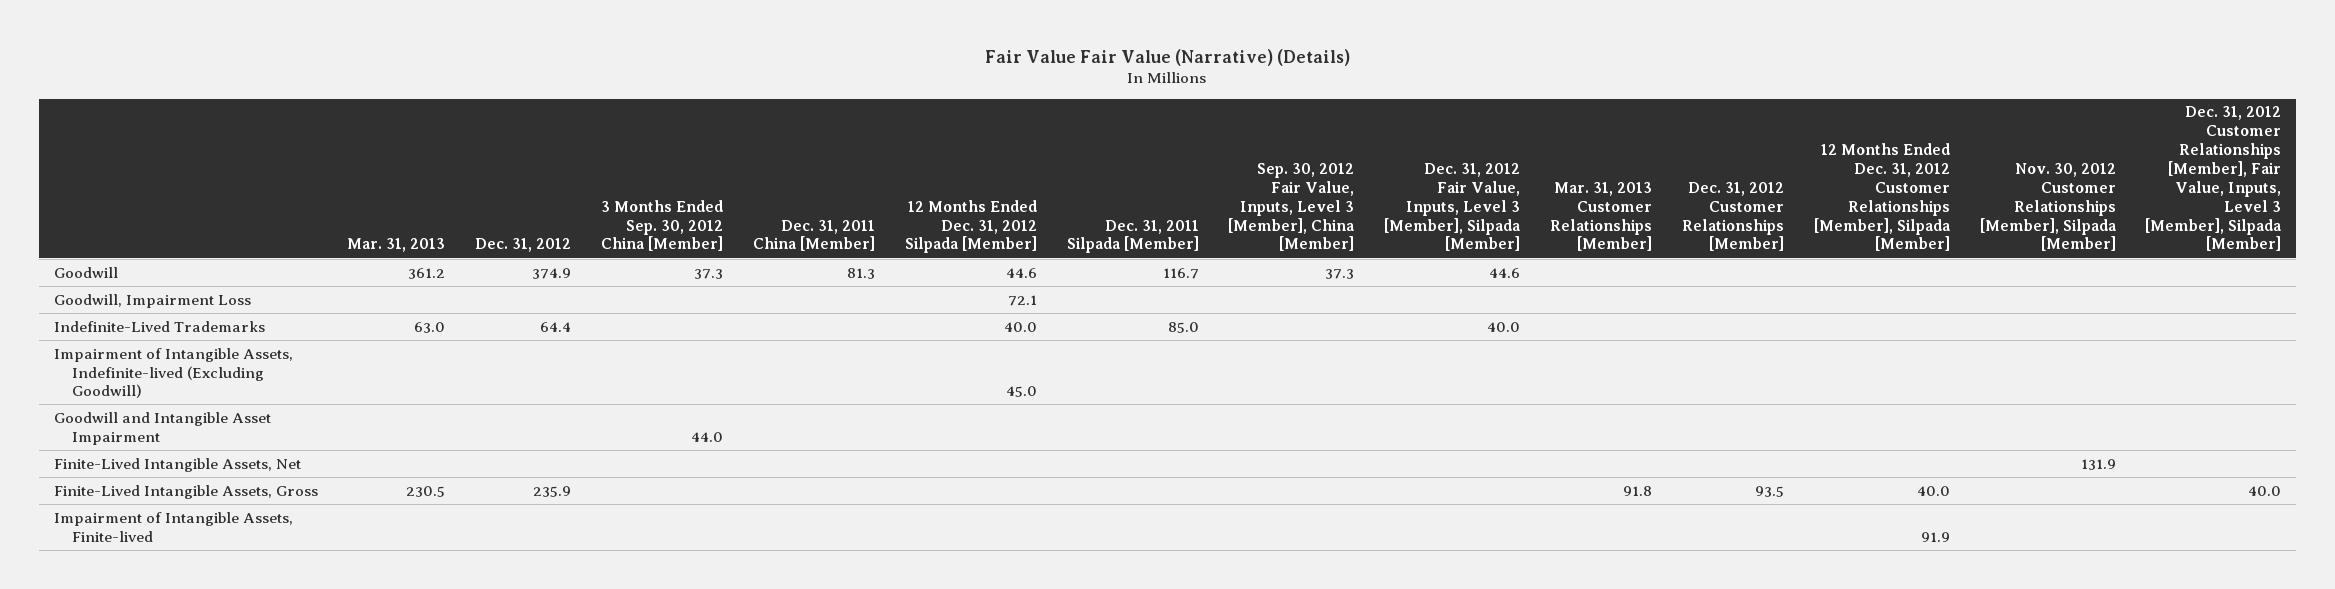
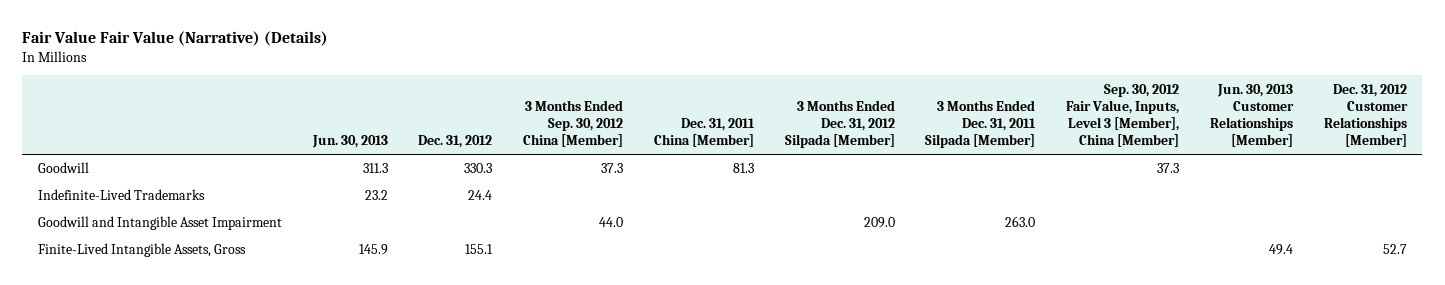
- | Mar. 31, 2013 | Dec. 31, 2012 | 3 Months Ended Sep. 30, 2012 China [Member] | Dec. 31, 2011 China [Member] | 12 Months Ended Dec. 31, 2012 Silpada [Member] | Dec. 31, 2011 Silpada [Member] | Sep. 30, 2012 Fair Value, Inputs, Level 3 [Member], China [Member] | Dec. 31, 2012 Fair Value, Inputs, Level 3 [Member], Silpada [Member] | Mar. 31, 2013 Customer Relationships [Member] | Dec. 31, 2012 Customer Relationships [Member] | 12 Months Ended Dec. 31, 2012 Customer Relationships [Member], Silpada [Member] | Nov. 30, 2012 Customer Relationships [Member], Silpada [Member] | Dec. 31, 2012 Customer Relationships [Member], Fair Value, Inputs, Level 3 [Member], Silpada [Member]
+ | Jun. 30, 2013 | Dec. 31, 2012 | 3 Months Ended Sep. 30, 2012 China [Member] | Dec. 31, 2011 China [Member] | 3 Months Ended Dec. 31, 2012 Silpada [Member] | 3 Months Ended Dec. 31, 2011 Silpada [Member] | Sep. 30, 2012 Fair Value, Inputs, Level 3 [Member], China [Member] | Jun. 30, 2013 Customer Relationships [Member] | Dec. 31, 2012 Customer Relationships [Member]
- Goodwill | 361.2 | 374.9 | 37.3 | 81.3 | 44.6 | 116.7 | 37.3 | 44.6 | | | | |
- Goodwill, Impairment Loss | | | | | 72.1 | | | | | | | |
- Indefinite-Lived Trademarks | 63.0 | 64.4 | | | 40.0 | 85.0 | | 40.0 | | | | |
- Impairment of Intangible Assets, Indefinite-lived (Excluding Goodwill) | | | | | 45.0 | | | | | | | |
+ Goodwill | 311.3 | 330.3 | 37.3 | 81.3 | | | 37.3 | |
+ Indefinite-Lived Trademarks | 23.2 | 24.4 | | | | | | |
- Finite-Lived Intangible Assets, Net | | | | | | | | | | | | 131.9 |
- Finite-Lived Intangible Assets, Gross | 230.5 | 235.9 | | | | | | | 91.8 | 93.5 | 40.0 | | 40.0
- Impairment of Intangible Assets, Finite-lived | | | | | | | | | | | 91.9 | |
+ Finite-Lived Intangible Assets, Gross | 145.9 | 155.1 | | | | | | 49.4 | 52.7

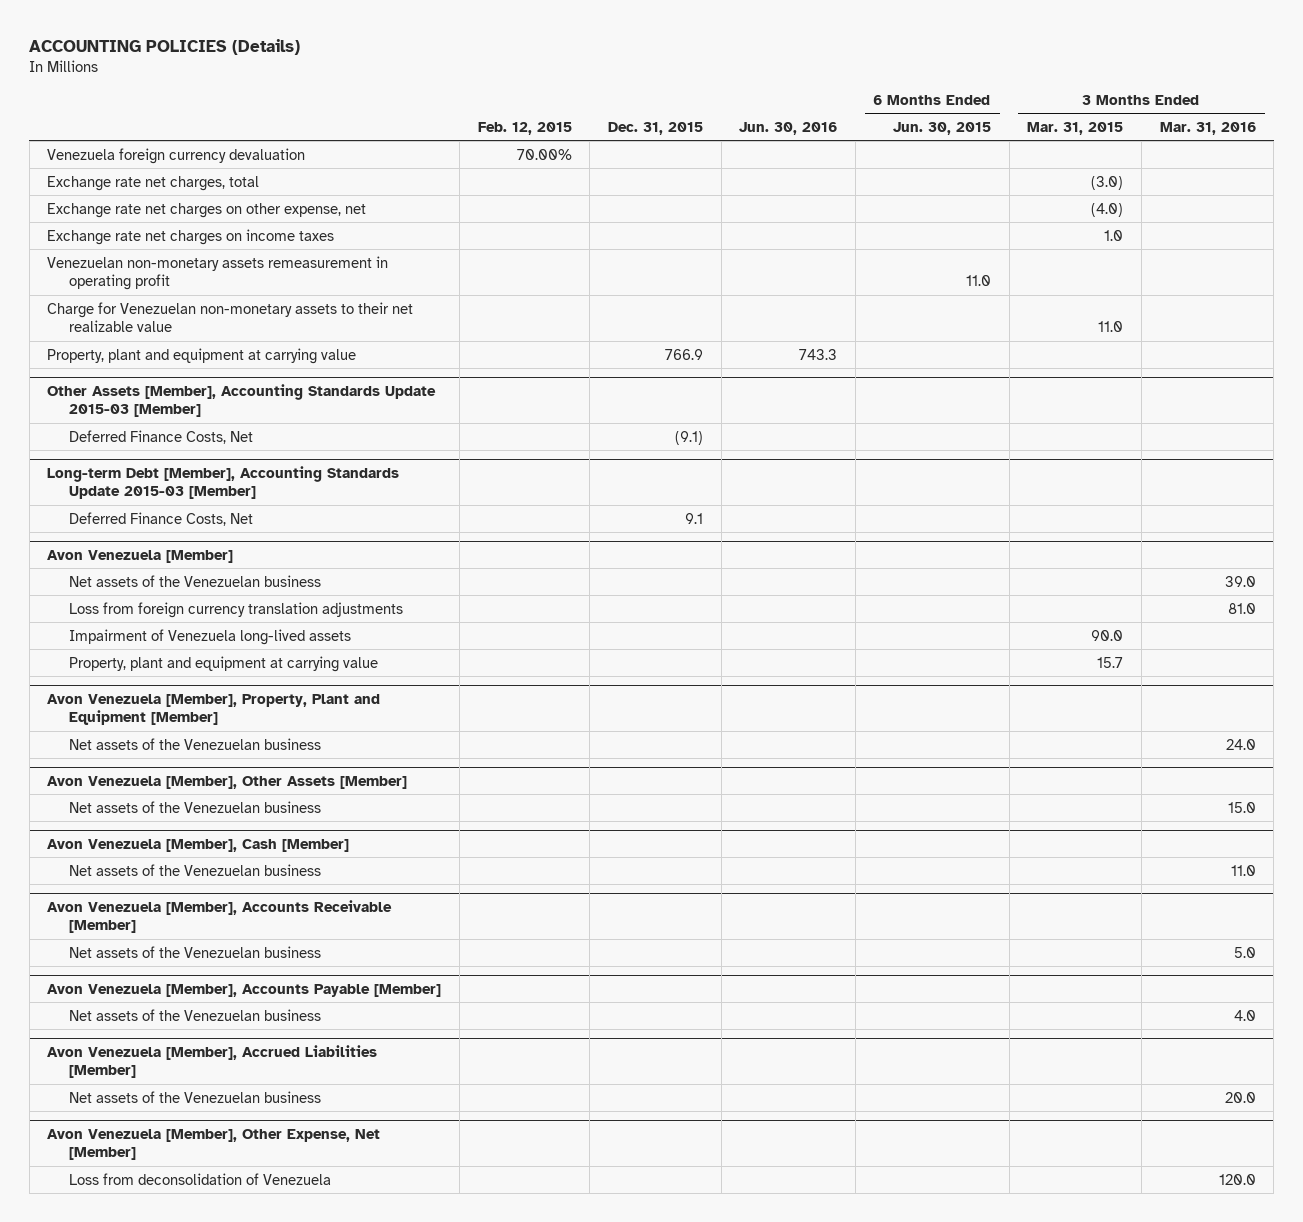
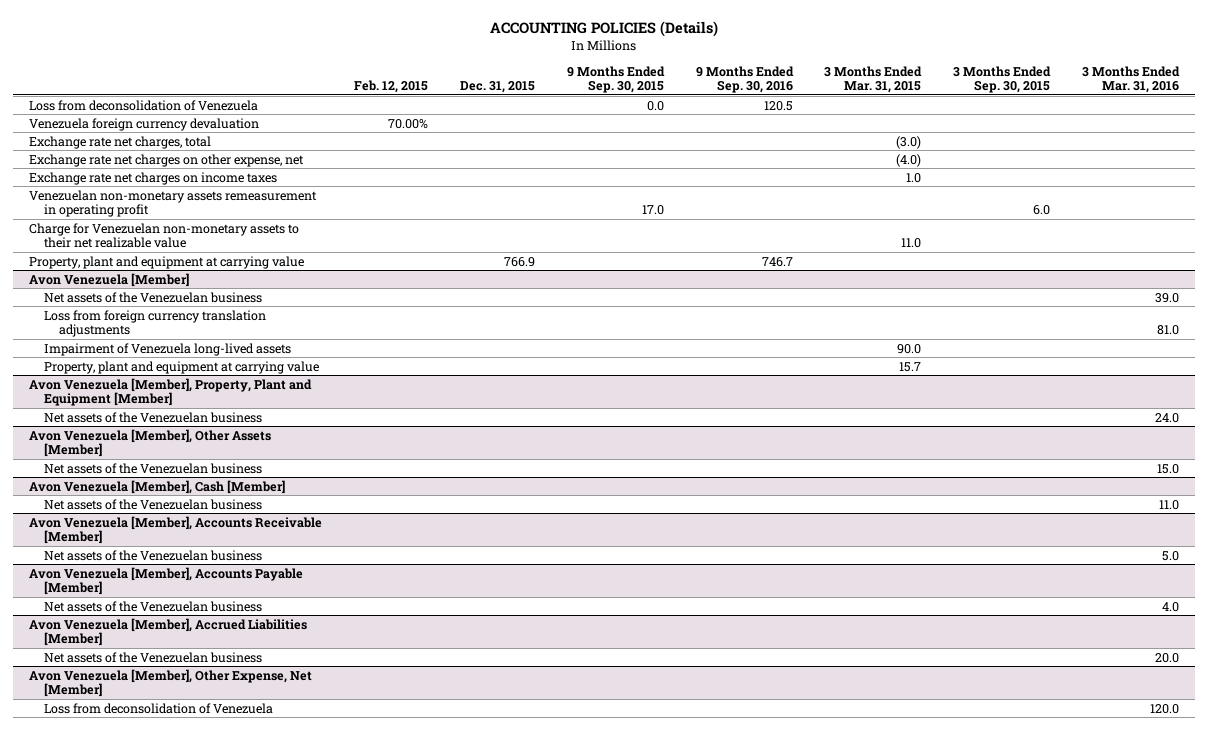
- | Feb. 12, 2015 | Dec. 31, 2015 | Jun. 30, 2016 | 6 Months Ended Jun. 30, 2015 | 3 Months Ended Mar. 31, 2015 | 3 Months Ended Mar. 31, 2016
+ | Feb. 12, 2015 | Dec. 31, 2015 | 9 Months Ended Sep. 30, 2015 | 9 Months Ended Sep. 30, 2016 | 3 Months Ended Mar. 31, 2015 | 3 Months Ended Sep. 30, 2015 | 3 Months Ended Mar. 31, 2016
+ Loss from deconsolidation of Venezuela | | | 0.0 | 120.5 | | |
- Other Assets [Member], Accounting Standards Update 2015-03 [Member]
- Deferred Finance Costs, Net | | (9.1) | | | |
- Long-term Debt [Member], Accounting Standards Update 2015-03 [Member]
- Deferred Finance Costs, Net | | 9.1 | | | |

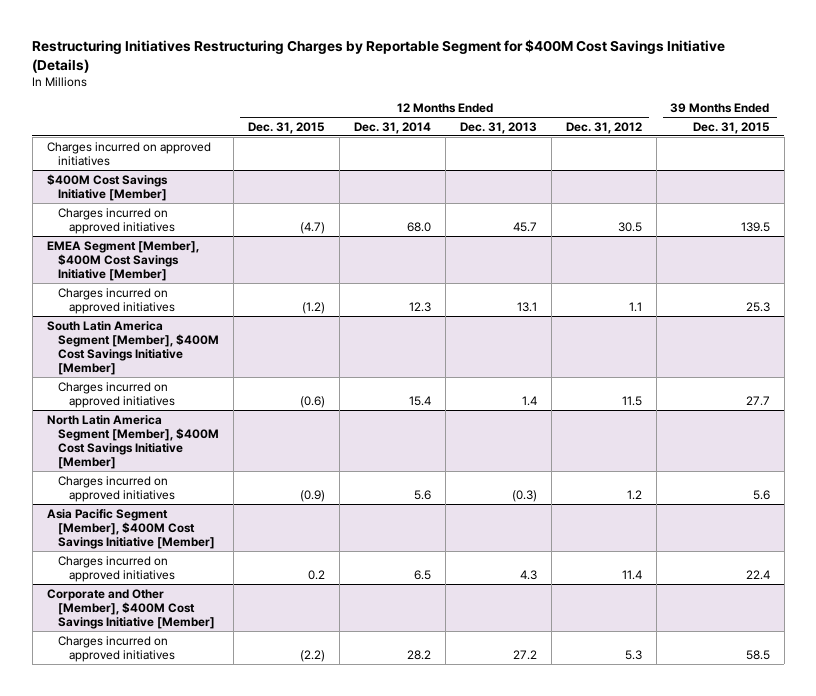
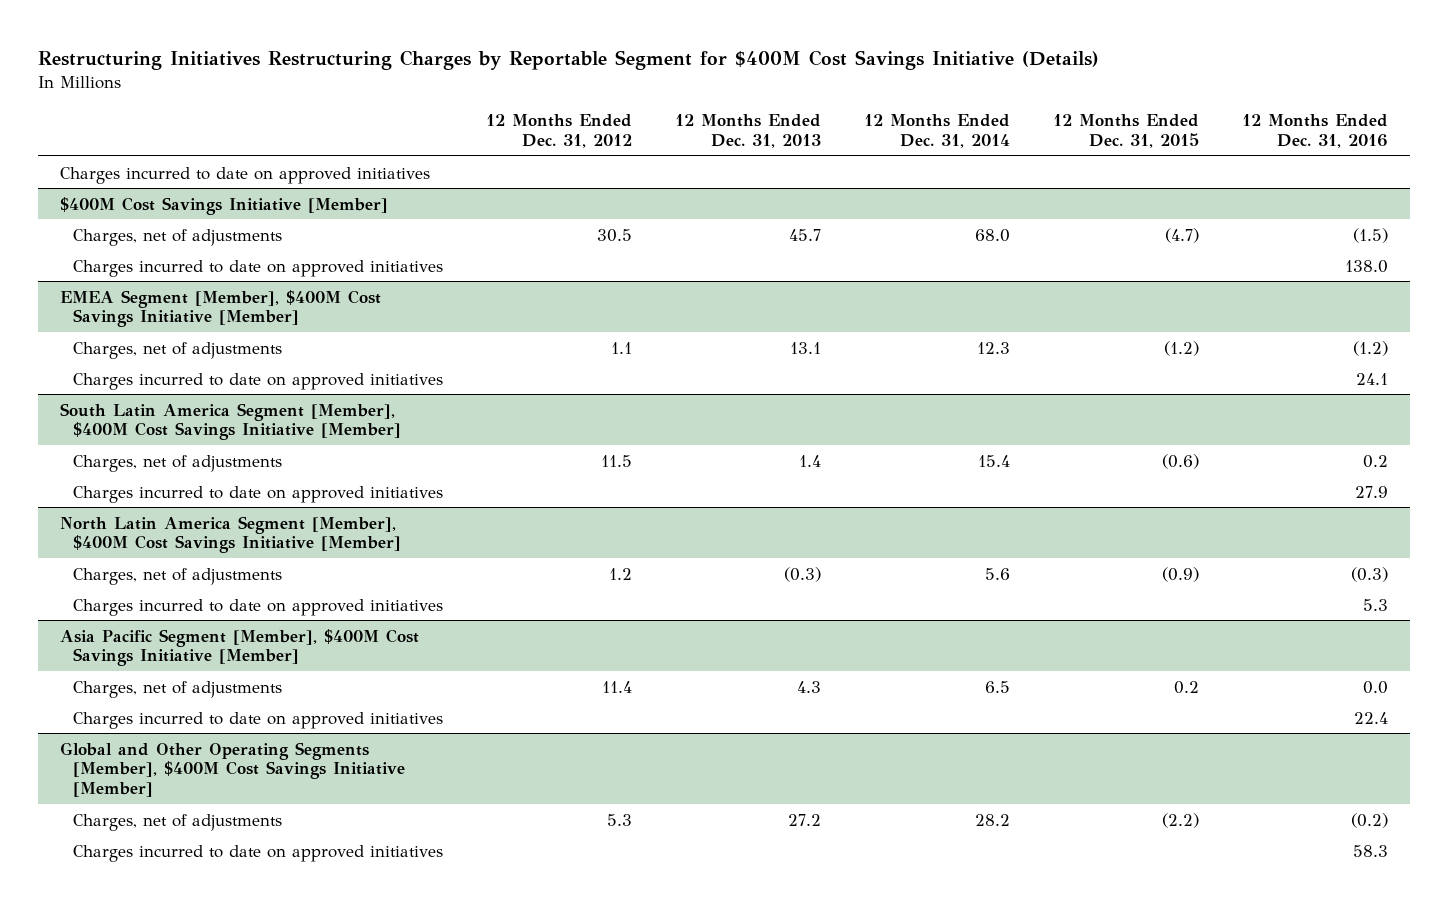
- | 12 Months Ended Dec. 31, 2015 | 12 Months Ended Dec. 31, 2014 | 12 Months Ended Dec. 31, 2013 | 12 Months Ended Dec. 31, 2012 | 39 Months Ended Dec. 31, 2015
+ | 12 Months Ended Dec. 31, 2012 | 12 Months Ended Dec. 31, 2013 | 12 Months Ended Dec. 31, 2014 | 12 Months Ended Dec. 31, 2015 | 12 Months Ended Dec. 31, 2016
- Charges incurred on approved initiatives
+ Charges incurred to date on approved initiatives
@ $400M Cost Savings Initiative [Member]
- Charges incurred on approved initiatives | (4.7) | 68.0 | 45.7 | 30.5 | 139.5
+ Charges, net of adjustments | 30.5 | 45.7 | 68.0 | (4.7) | (1.5)
+ Charges incurred to date on approved initiatives | | | | | 138.0
@ EMEA Segment [Member], $400M Cost Savings Initiative [Member]
- Charges incurred on approved initiatives | (1.2) | 12.3 | 13.1 | 1.1 | 25.3
+ Charges, net of adjustments | 1.1 | 13.1 | 12.3 | (1.2) | (1.2)
+ Charges incurred to date on approved initiatives | | | | | 24.1
@ South Latin America Segment [Member], $400M Cost Savings Initiative [Member]
- Charges incurred on approved initiatives | (0.6) | 15.4 | 1.4 | 11.5 | 27.7
+ Charges, net of adjustments | 11.5 | 1.4 | 15.4 | (0.6) | 0.2
+ Charges incurred to date on approved initiatives | | | | | 27.9
@ North Latin America Segment [Member], $400M Cost Savings Initiative [Member]
- Charges incurred on approved initiatives | (0.9) | 5.6 | (0.3) | 1.2 | 5.6
+ Charges, net of adjustments | 1.2 | (0.3) | 5.6 | (0.9) | (0.3)
+ Charges incurred to date on approved initiatives | | | | | 5.3
@ Asia Pacific Segment [Member], $400M Cost Savings Initiative [Member]
- Charges incurred on approved initiatives | 0.2 | 6.5 | 4.3 | 11.4 | 22.4
- Corporate and Other [Member], $400M Cost Savings Initiative [Member]
- Charges incurred on approved initiatives | (2.2) | 28.2 | 27.2 | 5.3 | 58.5
@ Asia Pacific Segment [Member], $400M Cost Savings Initiative [Member]
+ Charges, net of adjustments | 11.4 | 4.3 | 6.5 | 0.2 | 0.0
+ Charges incurred to date on approved initiatives | | | | | 22.4
+ Global and Other Operating Segments [Member], $400M Cost Savings Initiative [Member]
+ Charges, net of adjustments | 5.3 | 27.2 | 28.2 | (2.2) | (0.2)
+ Charges incurred to date on approved initiatives | | | | | 58.3

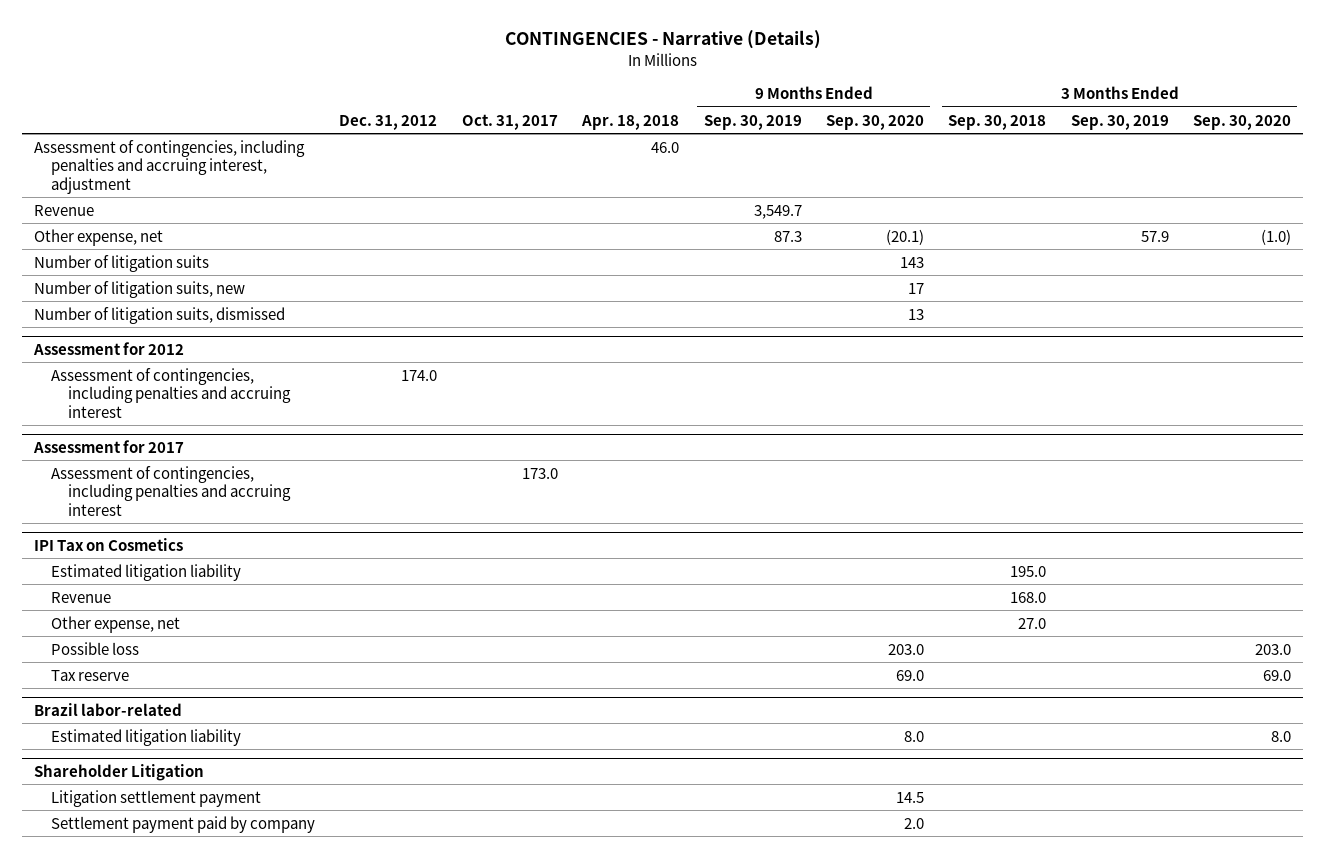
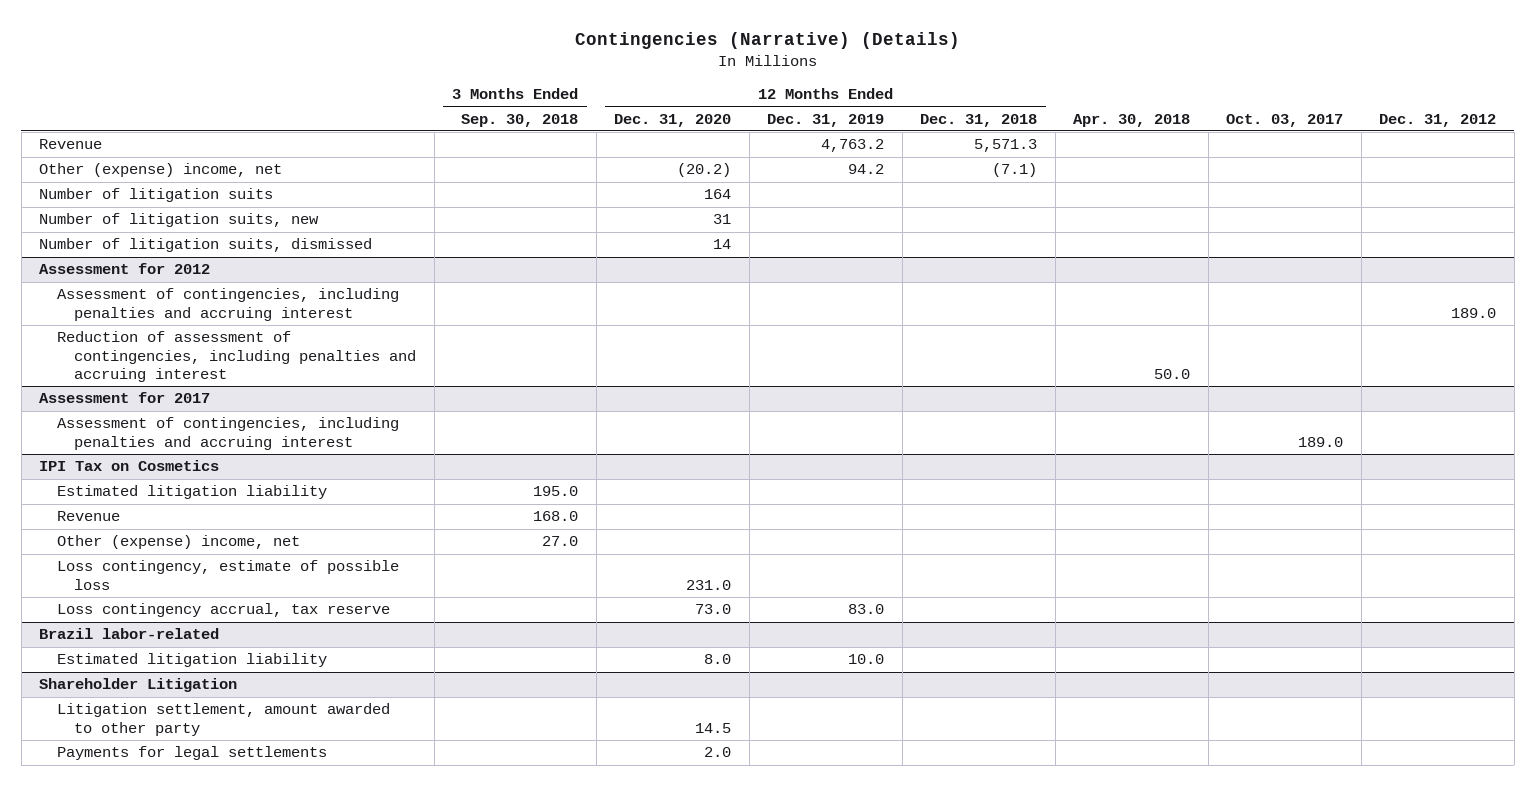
- CONTINGENCIES - Narrative (Details)
+ Contingencies (Narrative) (Details)
- | Dec. 31, 2012 | Oct. 31, 2017 | Apr. 18, 2018 | 9 Months Ended Sep. 30, 2019 | 9 Months Ended Sep. 30, 2020 | 3 Months Ended Sep. 30, 2018 | 3 Months Ended Sep. 30, 2019 | 3 Months Ended Sep. 30, 2020
+ | 3 Months Ended Sep. 30, 2018 | 12 Months Ended Dec. 31, 2020 | 12 Months Ended Dec. 31, 2019 | 12 Months Ended Dec. 31, 2018 | Apr. 30, 2018 | Oct. 03, 2017 | Dec. 31, 2012
- Assessment of contingencies, including penalties and accruing interest, adjustment | | | 46.0 | | | | |
- Other expense, net | | | | 87.3 | (20.1) | | 57.9 | (1.0)
+ Other (expense) income, net | | (20.2) | 94.2 | (7.1) | | |
@ Assessment for 2012
- Assessment of contingencies, including penalties and accruing interest | 174.0 | | | | | | |
+ Assessment of contingencies, including penalties and accruing interest | | | | | | | 189.0
+ Reduction of assessment of contingencies, including penalties and accruing interest | | | | | 50.0 | |
@ IPI Tax on Cosmetics
- Other expense, net | | | | | | 27.0 | |
- Possible loss | | | | | 203.0 | | | 203.0
- Tax reserve | | | | | 69.0 | | | 69.0
+ Other (expense) income, net | 27.0 | | | | | |
+ Loss contingency, estimate of possible loss | | 231.0 | | | | |
+ Loss contingency accrual, tax reserve | | 73.0 | 83.0 | | | |
@ Shareholder Litigation
- Litigation settlement payment | | | | | 14.5 | | |
- Settlement payment paid by company | | | | | 2.0 | | |
+ Litigation settlement, amount awarded to other party | | 14.5 | | | | |
+ Payments for legal settlements | | 2.0 | | | | |

